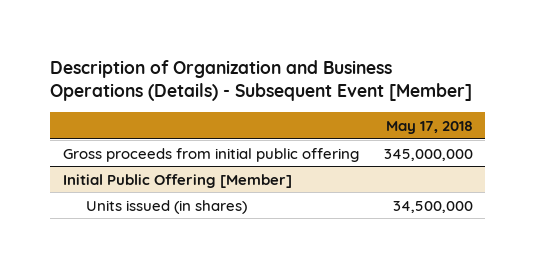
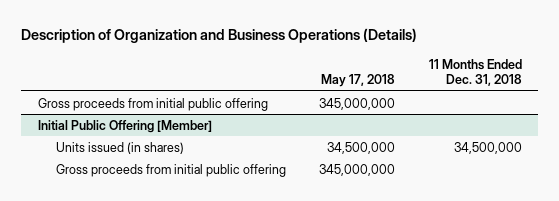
- Description of Organization and Business Operations (Details) - Subsequent Event [Member]
+ Description of Organization and Business Operations (Details)
- | May 17, 2018
+ | May 17, 2018 | 11 Months Ended Dec. 31, 2018
@ Initial Public Offering [Member]
+ Gross proceeds from initial public offering | 345,000,000 |

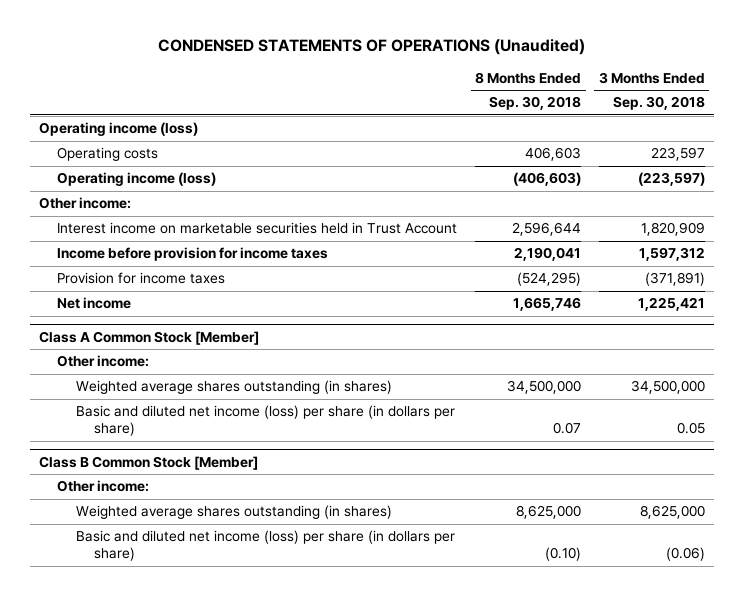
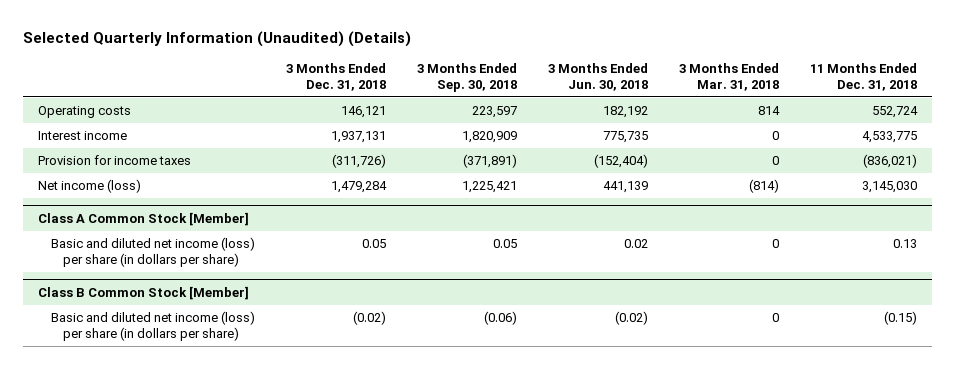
- CONDENSED STATEMENTS OF OPERATIONS (Unaudited)
+ Selected Quarterly Information (Unaudited) (Details)
- | 8 Months Ended Sep. 30, 2018 | 3 Months Ended Sep. 30, 2018
+ | 3 Months Ended Dec. 31, 2018 | 3 Months Ended Sep. 30, 2018 | 3 Months Ended Jun. 30, 2018 | 3 Months Ended Mar. 31, 2018 | 11 Months Ended Dec. 31, 2018
- Operating income (loss)
- Operating income (loss) | (406,603) | (223,597)
- Other income:
- Interest income on marketable securities held in Trust Account | 2,596,644 | 1,820,909
- Income before provision for income taxes | 2,190,041 | 1,597,312
+ Interest income | 1,937,131 | 1,820,909 | 775,735 | 0 | 4,533,775
- Net income | 1,665,746 | 1,225,421
+ Net income (loss) | 1,479,284 | 1,225,421 | 441,139 | (814) | 3,145,030
@ Class A Common Stock [Member]
- Other income:
- Weighted average shares outstanding (in shares) | 34,500,000 | 34,500,000
@ Class B Common Stock [Member]
- Other income:
- Weighted average shares outstanding (in shares) | 8,625,000 | 8,625,000

